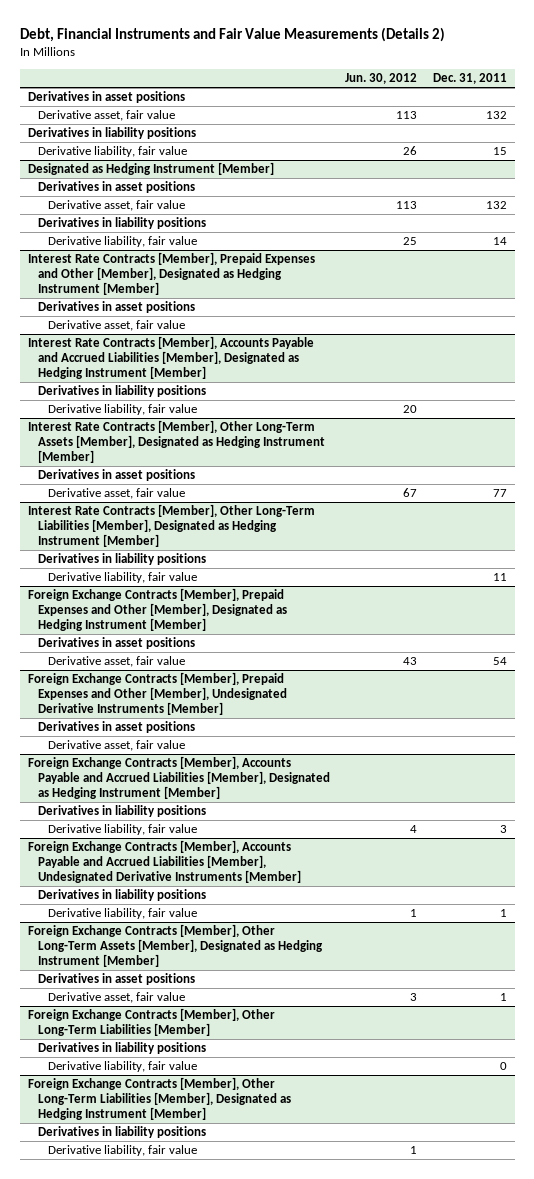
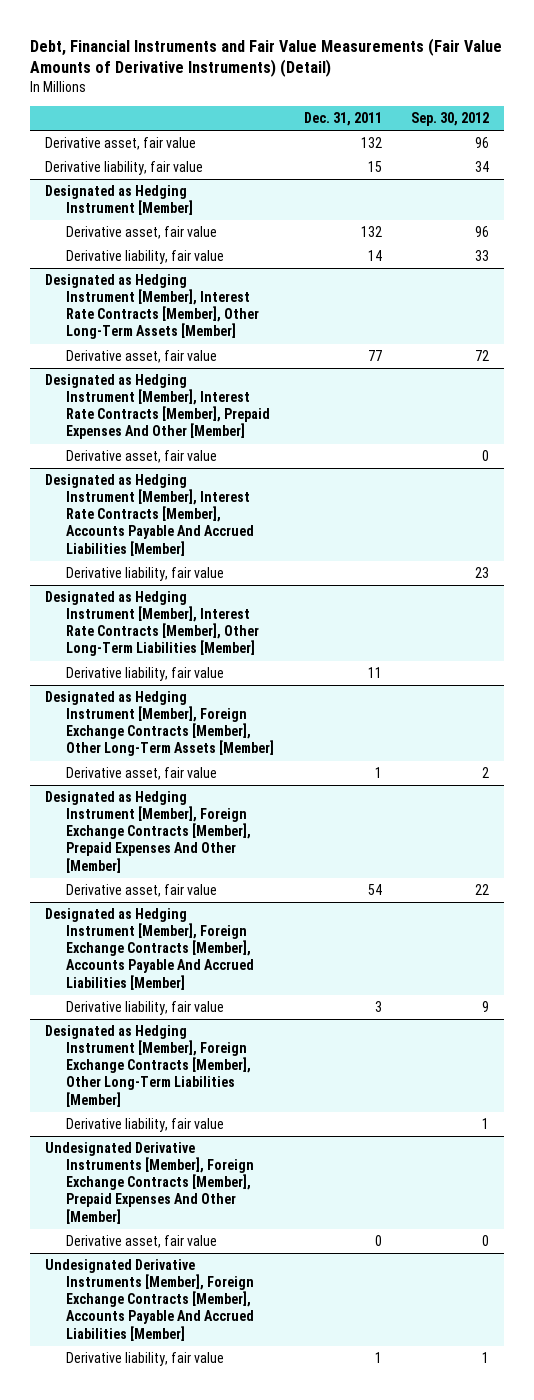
- Debt, Financial Instruments and Fair Value Measurements (Details 2)
+ Debt, Financial Instruments and Fair Value Measurements (Fair Value Amounts of Derivative Instruments) (Detail)
- | Jun. 30, 2012 | Dec. 31, 2011
+ | Dec. 31, 2011 | Sep. 30, 2012
- Derivatives in asset positions
- Derivatives in liability positions
@ Designated as Hedging Instrument [Member]
- Derivatives in asset positions
- Derivatives in liability positions
- Interest Rate Contracts [Member], Prepaid Expenses and Other [Member], Designated as Hedging Instrument [Member]
- Derivatives in asset positions
+ Designated as Hedging Instrument [Member], Interest Rate Contracts [Member], Other Long-Term Assets [Member]
+ Derivative asset, fair value | 77 | 72
+ Designated as Hedging Instrument [Member], Interest Rate Contracts [Member], Prepaid Expenses And Other [Member]
- Interest Rate Contracts [Member], Accounts Payable and Accrued Liabilities [Member], Designated as Hedging Instrument [Member]
- Derivatives in liability positions
+ Designated as Hedging Instrument [Member], Interest Rate Contracts [Member], Accounts Payable And Accrued Liabilities [Member]
- Interest Rate Contracts [Member], Other Long-Term Assets [Member], Designated as Hedging Instrument [Member]
- Derivatives in asset positions
- Derivative asset, fair value | 67 | 77
- Interest Rate Contracts [Member], Other Long-Term Liabilities [Member], Designated as Hedging Instrument [Member]
- Derivatives in liability positions
+ Designated as Hedging Instrument [Member], Interest Rate Contracts [Member], Other Long-Term Liabilities [Member]
- Foreign Exchange Contracts [Member], Prepaid Expenses and Other [Member], Designated as Hedging Instrument [Member]
- Derivatives in asset positions
+ Designated as Hedging Instrument [Member], Foreign Exchange Contracts [Member], Other Long-Term Assets [Member]
+ Derivative asset, fair value | 1 | 2
+ Designated as Hedging Instrument [Member], Foreign Exchange Contracts [Member], Prepaid Expenses And Other [Member]
- Foreign Exchange Contracts [Member], Prepaid Expenses and Other [Member], Undesignated Derivative Instruments [Member]
- Derivatives in asset positions
- Derivative asset, fair value
- Foreign Exchange Contracts [Member], Accounts Payable and Accrued Liabilities [Member], Designated as Hedging Instrument [Member]
- Derivatives in liability positions
+ Designated as Hedging Instrument [Member], Foreign Exchange Contracts [Member], Accounts Payable And Accrued Liabilities [Member]
- Foreign Exchange Contracts [Member], Accounts Payable and Accrued Liabilities [Member], Undesignated Derivative Instruments [Member]
- Derivatives in liability positions
- Derivative liability, fair value | 1 | 1
- Foreign Exchange Contracts [Member], Other Long-Term Assets [Member], Designated as Hedging Instrument [Member]
- Derivatives in asset positions
- Derivative asset, fair value | 3 | 1
- Foreign Exchange Contracts [Member], Other Long-Term Liabilities [Member]
- Derivatives in liability positions
- Derivative liability, fair value | | 0
- Foreign Exchange Contracts [Member], Other Long-Term Liabilities [Member], Designated as Hedging Instrument [Member]
- Derivatives in liability positions
+ Designated as Hedging Instrument [Member], Foreign Exchange Contracts [Member], Other Long-Term Liabilities [Member]
+ Undesignated Derivative Instruments [Member], Foreign Exchange Contracts [Member], Prepaid Expenses And Other [Member]
+ Derivative asset, fair value | 0 | 0
+ Undesignated Derivative Instruments [Member], Foreign Exchange Contracts [Member], Accounts Payable And Accrued Liabilities [Member]
+ Derivative liability, fair value | 1 | 1

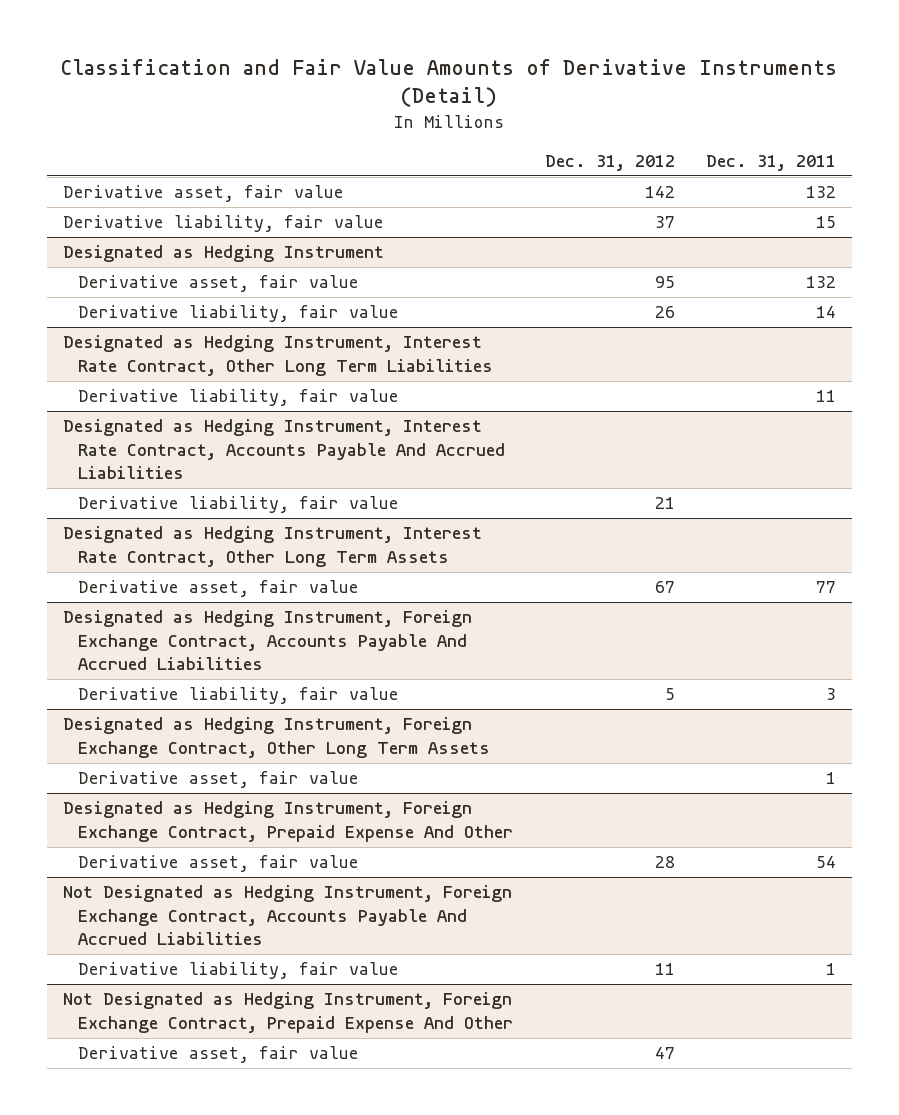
- Debt, Financial Instruments and Fair Value Measurements (Fair Value Amounts of Derivative Instruments) (Detail)
+ Classification and Fair Value Amounts of Derivative Instruments (Detail)
- | Dec. 31, 2011 | Sep. 30, 2012
+ | Dec. 31, 2012 | Dec. 31, 2011
- Designated as Hedging Instrument [Member]
+ Designated as Hedging Instrument
- Designated as Hedging Instrument [Member], Interest Rate Contracts [Member], Other Long-Term Assets [Member]
- Derivative asset, fair value | 77 | 72
- Designated as Hedging Instrument [Member], Interest Rate Contracts [Member], Prepaid Expenses And Other [Member]
- Derivative asset, fair value | | 0
- Designated as Hedging Instrument [Member], Interest Rate Contracts [Member], Accounts Payable And Accrued Liabilities [Member]
- Derivative liability, fair value | | 23
- Designated as Hedging Instrument [Member], Interest Rate Contracts [Member], Other Long-Term Liabilities [Member]
+ Designated as Hedging Instrument, Interest Rate Contract, Other Long Term Liabilities
- Designated as Hedging Instrument [Member], Foreign Exchange Contracts [Member], Other Long-Term Assets [Member]
+ Designated as Hedging Instrument, Interest Rate Contract, Accounts Payable And Accrued Liabilities
+ Derivative liability, fair value | 21 |
+ Designated as Hedging Instrument, Interest Rate Contract, Other Long Term Assets
+ Derivative asset, fair value | 67 | 77
+ Designated as Hedging Instrument, Foreign Exchange Contract, Accounts Payable And Accrued Liabilities
+ Derivative liability, fair value | 5 | 3
+ Designated as Hedging Instrument, Foreign Exchange Contract, Other Long Term Assets
- Designated as Hedging Instrument [Member], Foreign Exchange Contracts [Member], Prepaid Expenses And Other [Member]
+ Designated as Hedging Instrument, Foreign Exchange Contract, Prepaid Expense And Other
- Designated as Hedging Instrument [Member], Foreign Exchange Contracts [Member], Accounts Payable And Accrued Liabilities [Member]
- Derivative liability, fair value | 3 | 9
- Designated as Hedging Instrument [Member], Foreign Exchange Contracts [Member], Other Long-Term Liabilities [Member]
- Derivative liability, fair value | | 1
- Undesignated Derivative Instruments [Member], Foreign Exchange Contracts [Member], Prepaid Expenses And Other [Member]
- Derivative asset, fair value | 0 | 0
- Undesignated Derivative Instruments [Member], Foreign Exchange Contracts [Member], Accounts Payable And Accrued Liabilities [Member]
+ Not Designated as Hedging Instrument, Foreign Exchange Contract, Accounts Payable And Accrued Liabilities
+ Not Designated as Hedging Instrument, Foreign Exchange Contract, Prepaid Expense And Other
+ Derivative asset, fair value | 47 |

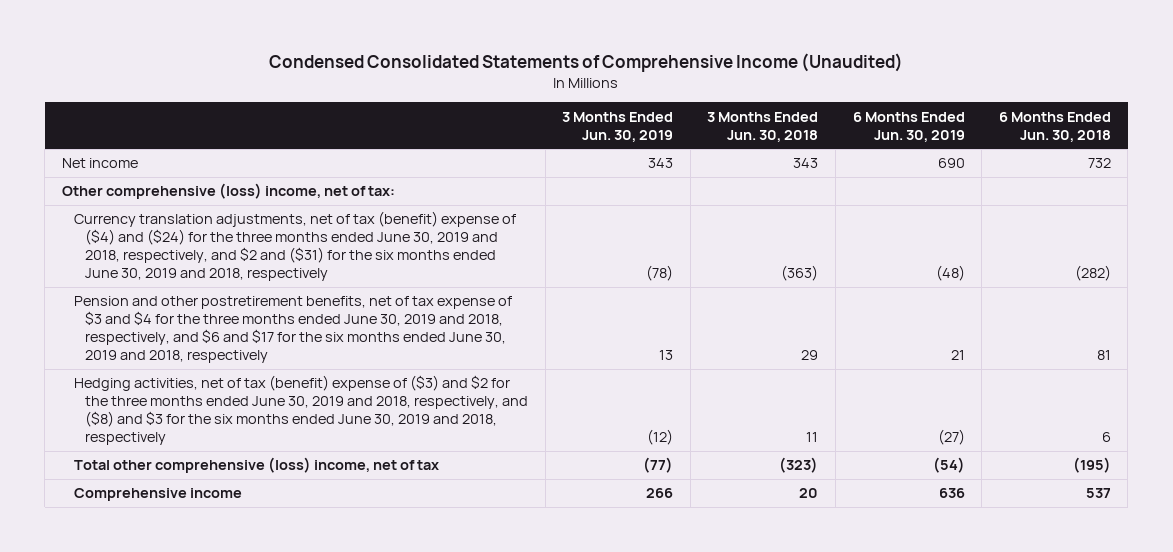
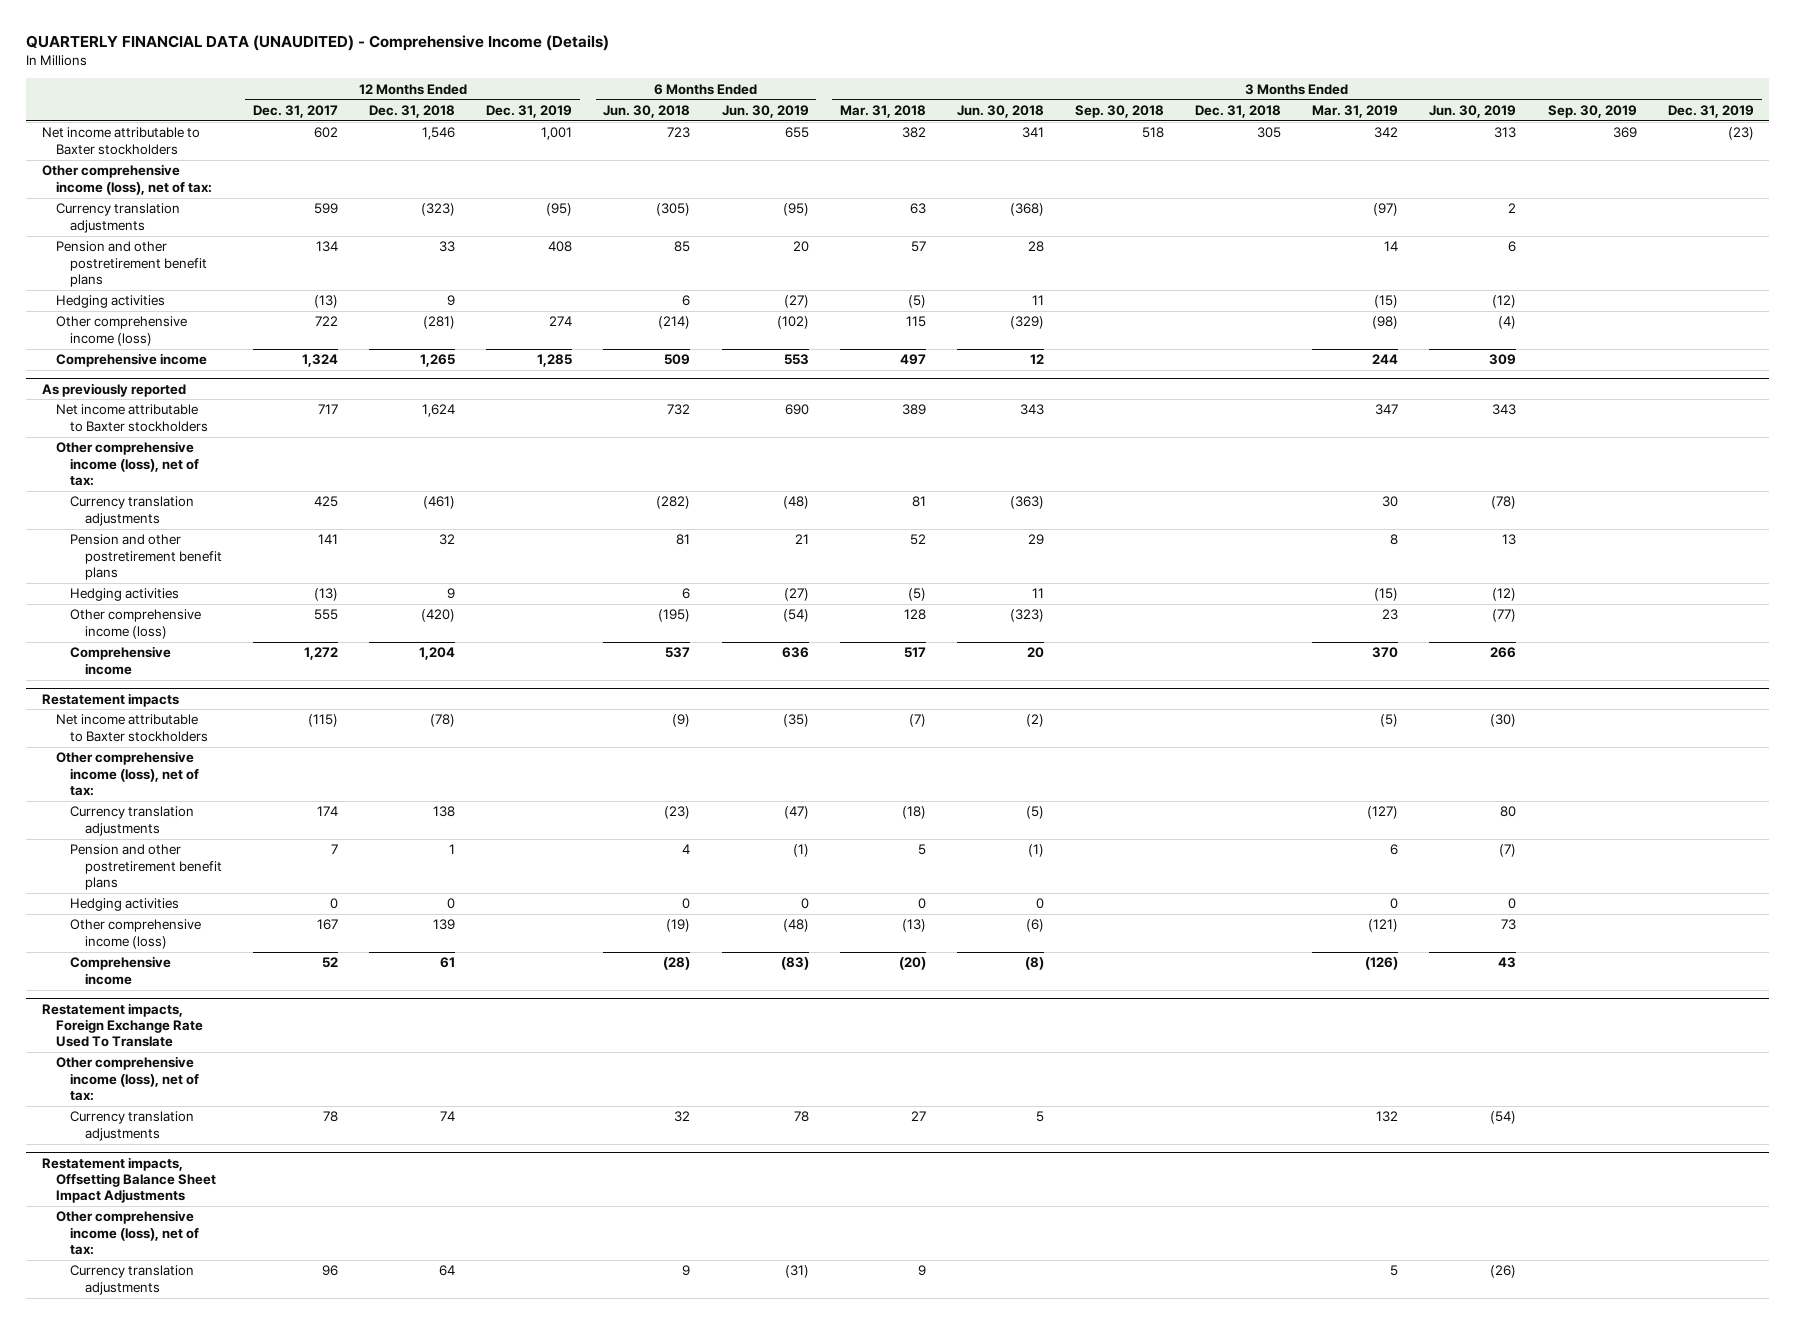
- Condensed Consolidated Statements of Comprehensive Income (Unaudited)
+ QUARTERLY FINANCIAL DATA (UNAUDITED) - Comprehensive Income (Details)
- | 3 Months Ended Jun. 30, 2019 | 3 Months Ended Jun. 30, 2018 | 6 Months Ended Jun. 30, 2019 | 6 Months Ended Jun. 30, 2018
+ | 12 Months Ended Dec. 31, 2017 | 12 Months Ended Dec. 31, 2018 | 12 Months Ended Dec. 31, 2019 | 6 Months Ended Jun. 30, 2018 | 6 Months Ended Jun. 30, 2019 | 3 Months Ended Mar. 31, 2018 | 3 Months Ended Jun. 30, 2018 | 3 Months Ended Sep. 30, 2018 | 3 Months Ended Dec. 31, 2018 | 3 Months Ended Mar. 31, 2019 | 3 Months Ended Jun. 30, 2019 | 3 Months Ended Sep. 30, 2019 | 3 Months Ended Dec. 31, 2019
- Net income | 343 | 343 | 690 | 732
- Other comprehensive (loss) income, net of tax:
- Currency translation adjustments, net of tax (benefit) expense of ($4) and ($24) for the three months ended June 30, 2019 and 2018, respectively, and $2 and ($31) for the six months ended June 30, 2019 and 2018, respectively | (78) | (363) | (48) | (282)
- Pension and other postretirement benefits, net of tax expense of $3 and $4 for the three months ended June 30, 2019 and 2018, respectively, and $6 and $17 for the six months ended June 30, 2019 and 2018, respectively | 13 | 29 | 21 | 81
- Hedging activities, net of tax (benefit) expense of ($3) and $2 for the three months ended June 30, 2019 and 2018, respectively, and ($8) and $3 for the six months ended June 30, 2019 and 2018, respectively | (12) | 11 | (27) | 6
- Total other comprehensive (loss) income, net of tax | (77) | (323) | (54) | (195)
+ Net income attributable to Baxter stockholders | 602 | 1,546 | 1,001 | 723 | 655 | 382 | 341 | 518 | 305 | 342 | 313 | 369 | (23)
+ Other comprehensive income (loss), net of tax:
+ Currency translation adjustments | 599 | (323) | (95) | (305) | (95) | 63 | (368) | | | (97) | 2 | |
+ Pension and other postretirement benefit plans | 134 | 33 | 408 | 85 | 20 | 57 | 28 | | | 14 | 6 | |
+ Hedging activities | (13) | 9 | | 6 | (27) | (5) | 11 | | | (15) | (12) | |
+ Other comprehensive income (loss) | 722 | (281) | 274 | (214) | (102) | 115 | (329) | | | (98) | (4) | |
+ Comprehensive income | 1,324 | 1,265 | 1,285 | 509 | 553 | 497 | 12 | | | 244 | 309 | |
+ As previously reported
+ Net income attributable to Baxter stockholders | 717 | 1,624 | | 732 | 690 | 389 | 343 | | | 347 | 343 | |
+ Other comprehensive income (loss), net of tax:
+ Currency translation adjustments | 425 | (461) | | (282) | (48) | 81 | (363) | | | 30 | (78) | |
+ Pension and other postretirement benefit plans | 141 | 32 | | 81 | 21 | 52 | 29 | | | 8 | 13 | |
+ Hedging activities | (13) | 9 | | 6 | (27) | (5) | 11 | | | (15) | (12) | |
+ Other comprehensive income (loss) | 555 | (420) | | (195) | (54) | 128 | (323) | | | 23 | (77) | |
+ Restatement impacts
+ Net income attributable to Baxter stockholders | (115) | (78) | | (9) | (35) | (7) | (2) | | | (5) | (30) | |
+ Other comprehensive income (loss), net of tax:
+ Currency translation adjustments | 174 | 138 | | (23) | (47) | (18) | (5) | | | (127) | 80 | |
+ Pension and other postretirement benefit plans | 7 | 1 | | 4 | (1) | 5 | (1) | | | 6 | (7) | |
+ Hedging activities | 0 | 0 | | 0 | 0 | 0 | 0 | | | 0 | 0 | |
+ Other comprehensive income (loss) | 167 | 139 | | (19) | (48) | (13) | (6) | | | (121) | 73 | |
+ Comprehensive income | 52 | 61 | | (28) | (83) | (20) | (8) | | | (126) | 43 | |
+ Restatement impacts, Foreign Exchange Rate Used To Translate
+ Other comprehensive income (loss), net of tax:
+ Currency translation adjustments | 78 | 74 | | 32 | 78 | 27 | 5 | | | 132 | (54) | |
+ Restatement impacts, Offsetting Balance Sheet Impact Adjustments
+ Other comprehensive income (loss), net of tax:
+ Currency translation adjustments | 96 | 64 | | 9 | (31) | 9 | | | | 5 | (26) | |

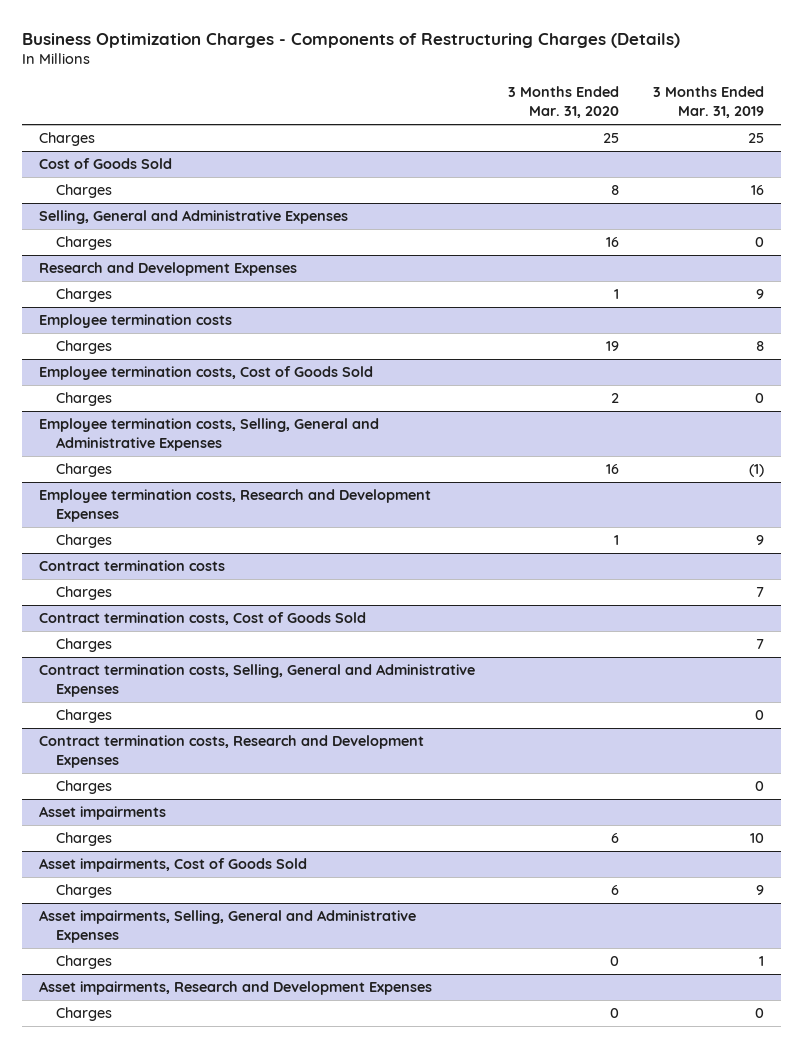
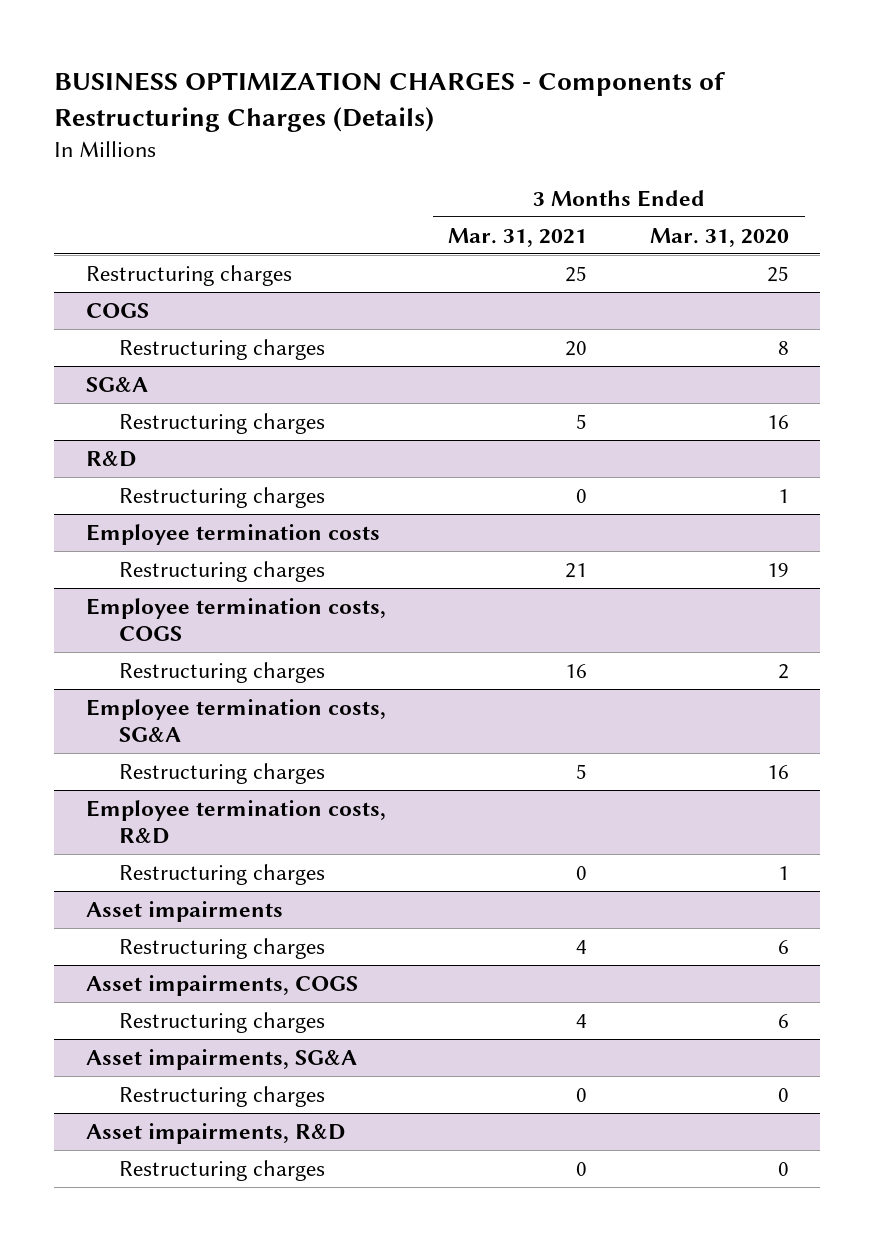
- Business Optimization Charges - Components of Restructuring Charges (Details)
+ BUSINESS OPTIMIZATION CHARGES - Components of Restructuring Charges (Details)
- | 3 Months Ended Mar. 31, 2020 | 3 Months Ended Mar. 31, 2019
+ | 3 Months Ended Mar. 31, 2021 | 3 Months Ended Mar. 31, 2020
- Charges | 25 | 25
- Cost of Goods Sold
- Charges | 8 | 16
- Selling, General and Administrative Expenses
- Charges | 16 | 0
- Research and Development Expenses
- Charges | 1 | 9
+ Restructuring charges | 25 | 25
+ COGS
+ Restructuring charges | 20 | 8
+ SG&A
+ Restructuring charges | 5 | 16
+ R&D
+ Restructuring charges | 0 | 1
@ Employee termination costs
- Charges | 19 | 8
- Employee termination costs, Cost of Goods Sold
- Charges | 2 | 0
- Employee termination costs, Selling, General and Administrative Expenses
- Charges | 16 | (1)
- Employee termination costs, Research and Development Expenses
- Charges | 1 | 9
- Contract termination costs
- Charges | | 7
- Contract termination costs, Cost of Goods Sold
- Charges | | 7
- Contract termination costs, Selling, General and Administrative Expenses
- Charges | | 0
- Contract termination costs, Research and Development Expenses
- Charges | | 0
@ Employee termination costs
+ Restructuring charges | 21 | 19
+ Employee termination costs, COGS
+ Restructuring charges | 16 | 2
+ Employee termination costs, SG&A
+ Restructuring charges | 5 | 16
+ Employee termination costs, R&D
+ Restructuring charges | 0 | 1
@ Asset impairments
- Charges | 6 | 10
- Asset impairments, Cost of Goods Sold
- Charges | 6 | 9
- Asset impairments, Selling, General and Administrative Expenses
- Charges | 0 | 1
- Asset impairments, Research and Development Expenses
- Charges | 0 | 0
@ Asset impairments
+ Restructuring charges | 4 | 6
+ Asset impairments, COGS
+ Restructuring charges | 4 | 6
+ Asset impairments, SG&A
+ Restructuring charges | 0 | 0
+ Asset impairments, R&D
+ Restructuring charges | 0 | 0

